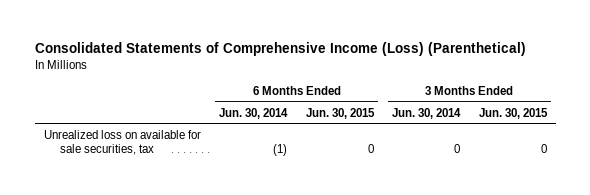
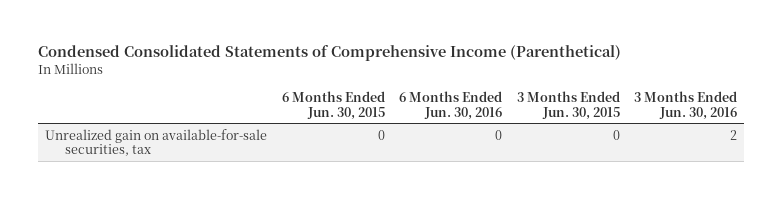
- Consolidated Statements of Comprehensive Income (Loss) (Parenthetical)
+ Condensed Consolidated Statements of Comprehensive Income (Parenthetical)
- | 6 Months Ended Jun. 30, 2014 | 6 Months Ended Jun. 30, 2015 | 3 Months Ended Jun. 30, 2014 | 3 Months Ended Jun. 30, 2015
+ | 6 Months Ended Jun. 30, 2015 | 6 Months Ended Jun. 30, 2016 | 3 Months Ended Jun. 30, 2015 | 3 Months Ended Jun. 30, 2016
- Unrealized loss on available for sale securities, tax | (1) | 0 | 0 | 0
+ Unrealized gain on available-for-sale securities, tax | 0 | 0 | 0 | 2

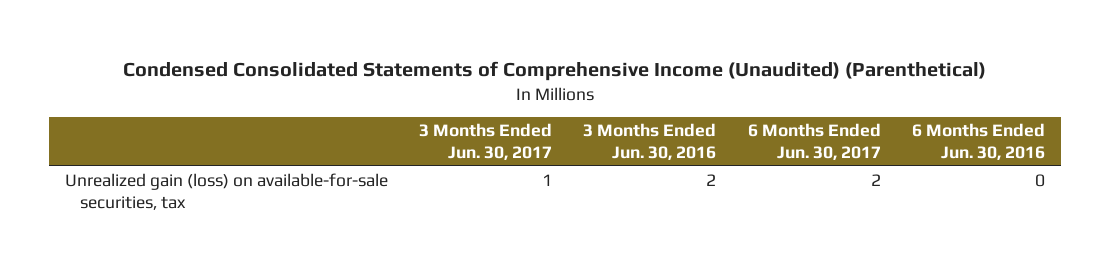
- Condensed Consolidated Statements of Comprehensive Income (Parenthetical)
+ Condensed Consolidated Statements of Comprehensive Income (Unaudited) (Parenthetical)
- | 6 Months Ended Jun. 30, 2015 | 6 Months Ended Jun. 30, 2016 | 3 Months Ended Jun. 30, 2015 | 3 Months Ended Jun. 30, 2016
+ | 3 Months Ended Jun. 30, 2017 | 3 Months Ended Jun. 30, 2016 | 6 Months Ended Jun. 30, 2017 | 6 Months Ended Jun. 30, 2016
- Unrealized gain on available-for-sale securities, tax | 0 | 0 | 0 | 2
+ Unrealized gain (loss) on available-for-sale securities, tax | 1 | 2 | 2 | 0

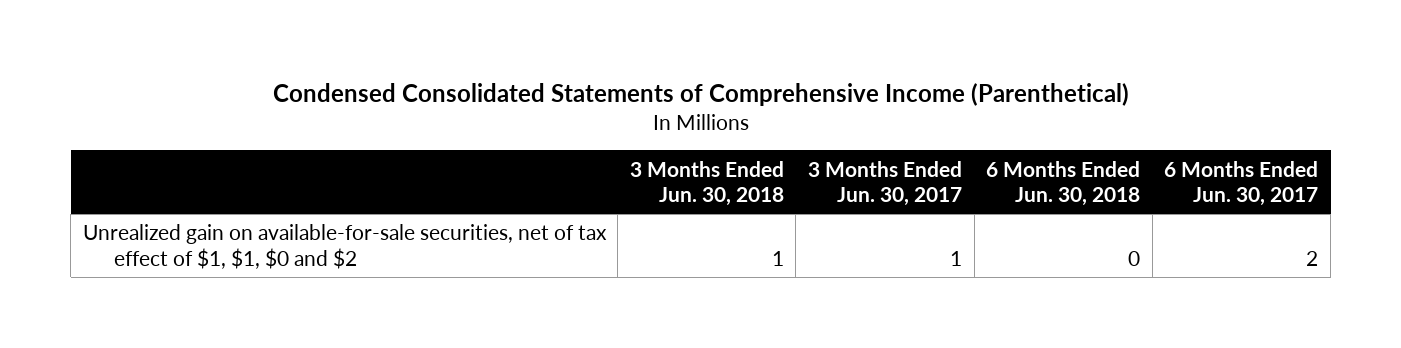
- Condensed Consolidated Statements of Comprehensive Income (Unaudited) (Parenthetical)
+ Condensed Consolidated Statements of Comprehensive Income (Parenthetical)
- | 3 Months Ended Jun. 30, 2017 | 3 Months Ended Jun. 30, 2016 | 6 Months Ended Jun. 30, 2017 | 6 Months Ended Jun. 30, 2016
+ | 3 Months Ended Jun. 30, 2018 | 3 Months Ended Jun. 30, 2017 | 6 Months Ended Jun. 30, 2018 | 6 Months Ended Jun. 30, 2017
- Unrealized gain (loss) on available-for-sale securities, tax | 1 | 2 | 2 | 0
+ Unrealized gain on available-for-sale securities, net of tax effect of $1, $1, $0 and $2 | 1 | 1 | 0 | 2

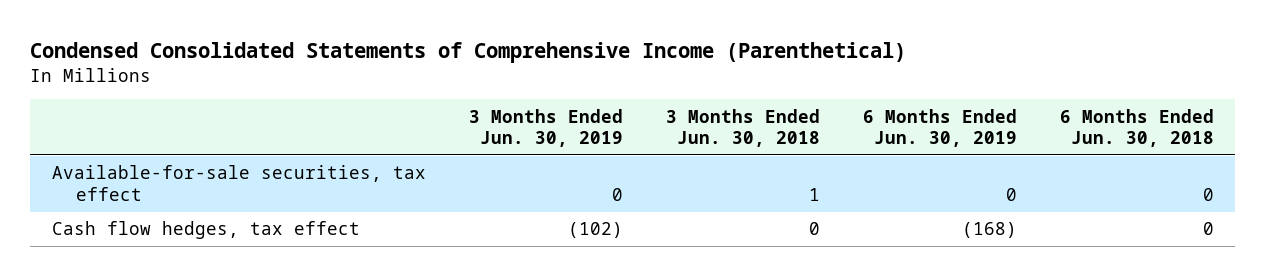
- | 3 Months Ended Jun. 30, 2018 | 3 Months Ended Jun. 30, 2017 | 6 Months Ended Jun. 30, 2018 | 6 Months Ended Jun. 30, 2017
+ | 3 Months Ended Jun. 30, 2019 | 3 Months Ended Jun. 30, 2018 | 6 Months Ended Jun. 30, 2019 | 6 Months Ended Jun. 30, 2018
- Unrealized gain on available-for-sale securities, net of tax effect of $1, $1, $0 and $2 | 1 | 1 | 0 | 2
+ Available-for-sale securities, tax effect | 0 | 1 | 0 | 0
+ Cash flow hedges, tax effect | (102) | 0 | (168) | 0

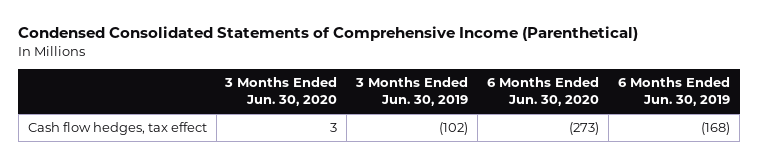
- | 3 Months Ended Jun. 30, 2019 | 3 Months Ended Jun. 30, 2018 | 6 Months Ended Jun. 30, 2019 | 6 Months Ended Jun. 30, 2018
+ | 3 Months Ended Jun. 30, 2020 | 3 Months Ended Jun. 30, 2019 | 6 Months Ended Jun. 30, 2020 | 6 Months Ended Jun. 30, 2019
- Available-for-sale securities, tax effect | 0 | 1 | 0 | 0

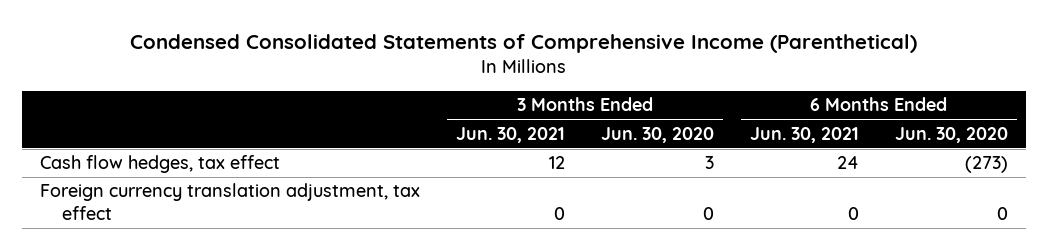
- | 3 Months Ended Jun. 30, 2020 | 3 Months Ended Jun. 30, 2019 | 6 Months Ended Jun. 30, 2020 | 6 Months Ended Jun. 30, 2019
+ | 3 Months Ended Jun. 30, 2021 | 3 Months Ended Jun. 30, 2020 | 6 Months Ended Jun. 30, 2021 | 6 Months Ended Jun. 30, 2020
+ Foreign currency translation adjustment, tax effect | 0 | 0 | 0 | 0

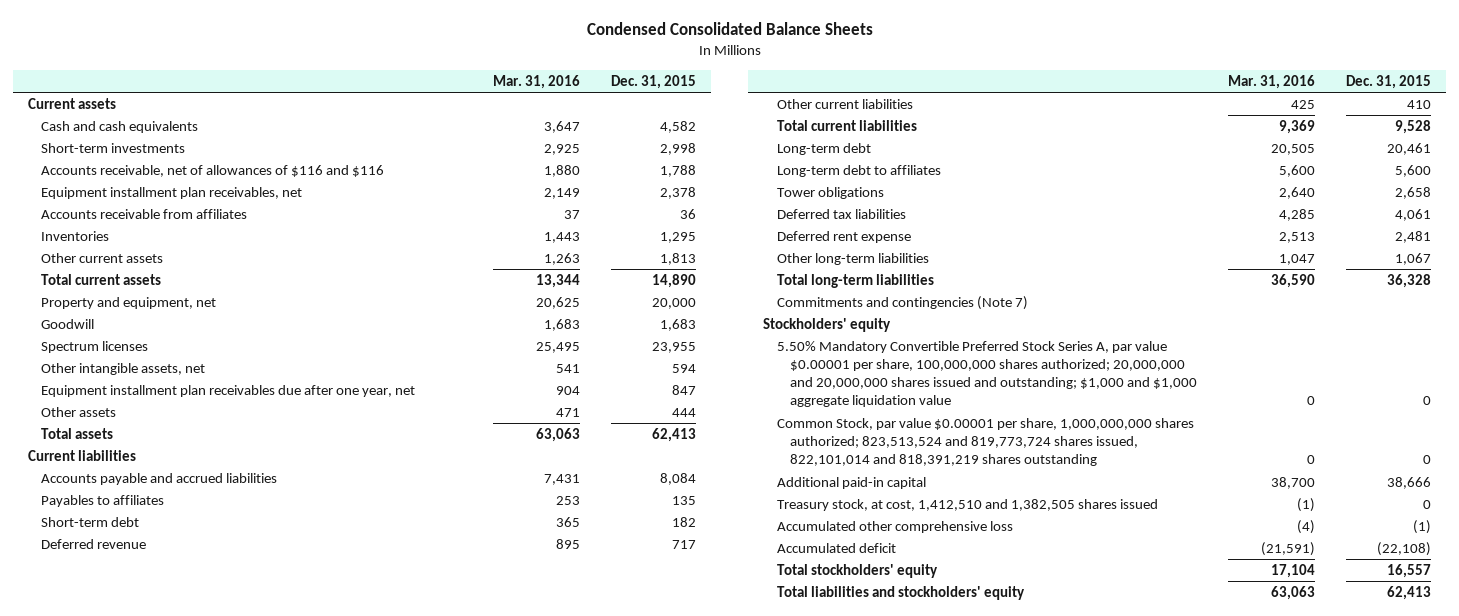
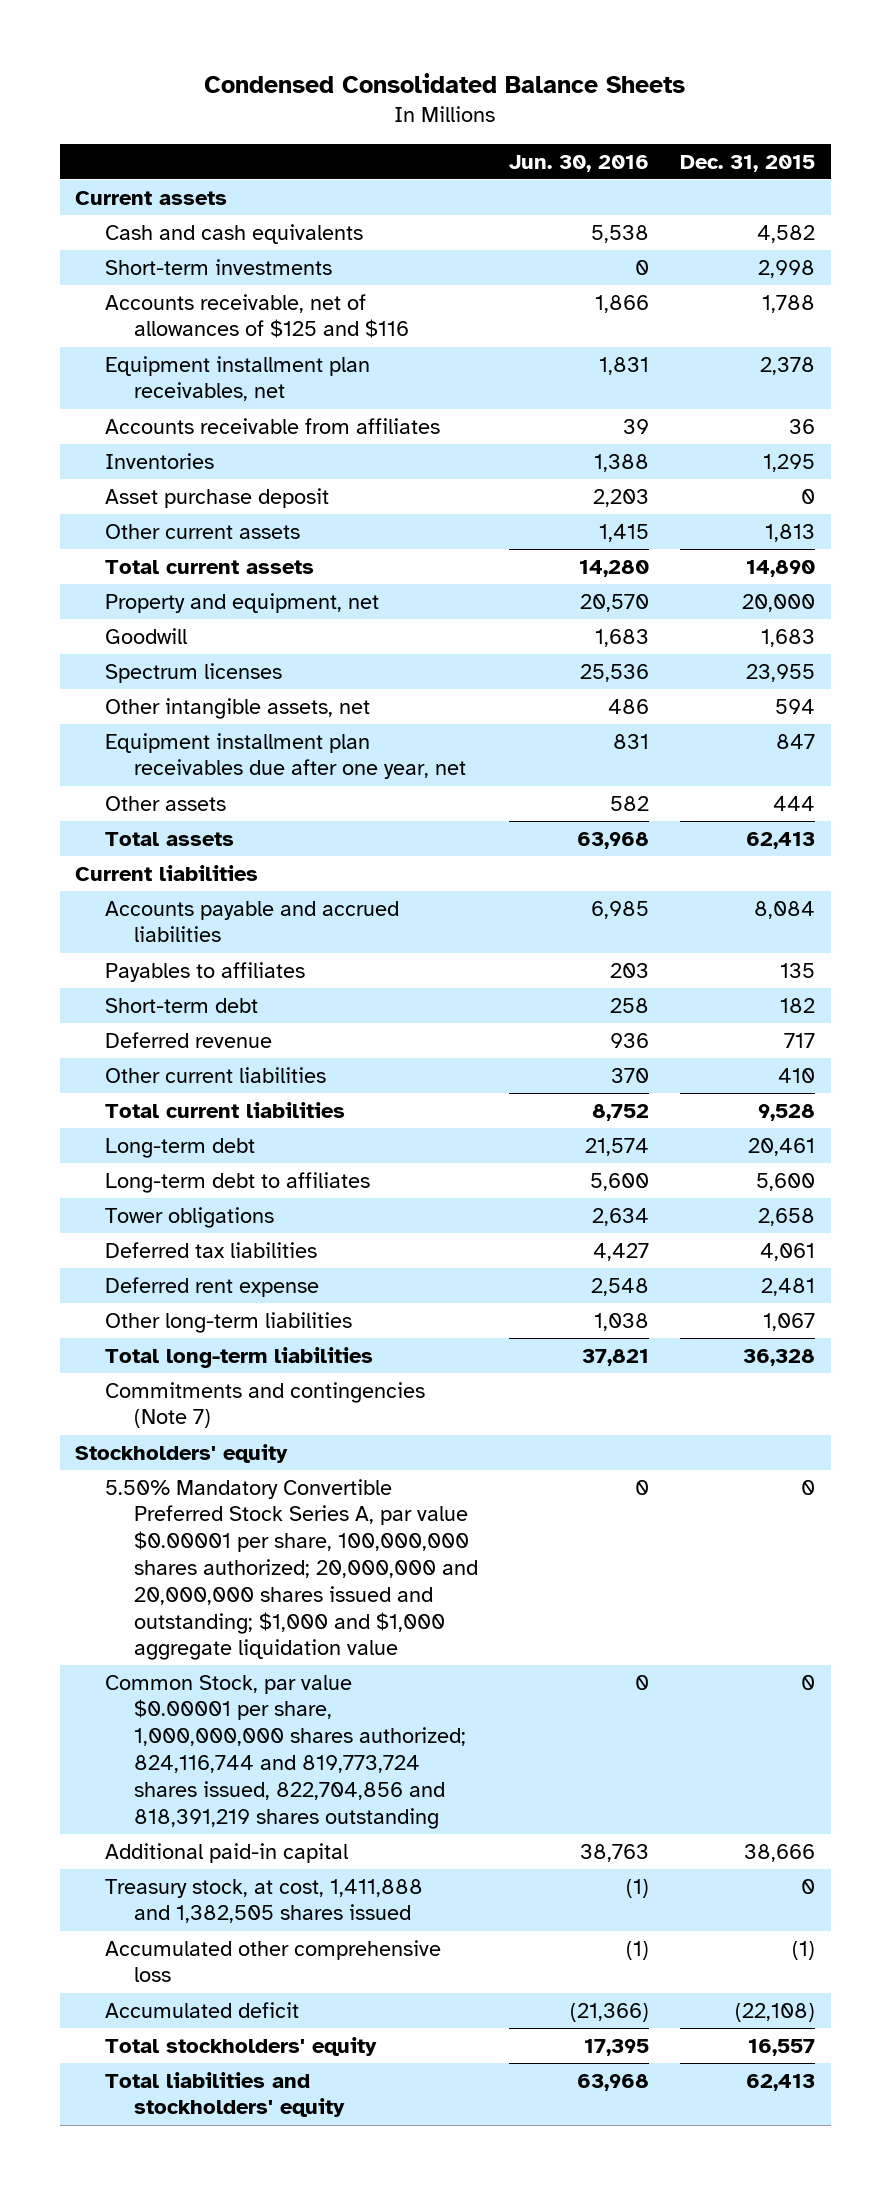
- | Mar. 31, 2016 | Dec. 31, 2015
+ | Jun. 30, 2016 | Dec. 31, 2015
- Accounts receivable, net of allowances of $116 and $116 | 1,880 | 1,788
+ Accounts receivable, net of allowances of $125 and $116 | 1,866 | 1,788
+ Asset purchase deposit | 2,203 | 0
- Common Stock, par value $0.00001 per share, 1,000,000,000 shares authorized; 823,513,524 and 819,773,724 shares issued, 822,101,014 and 818,391,219 shares outstanding | 0 | 0
+ Common Stock, par value $0.00001 per share, 1,000,000,000 shares authorized; 824,116,744 and 819,773,724 shares issued, 822,704,856 and 818,391,219 shares outstanding | 0 | 0
- Treasury stock, at cost, 1,412,510 and 1,382,505 shares issued | (1) | 0
+ Treasury stock, at cost, 1,411,888 and 1,382,505 shares issued | (1) | 0

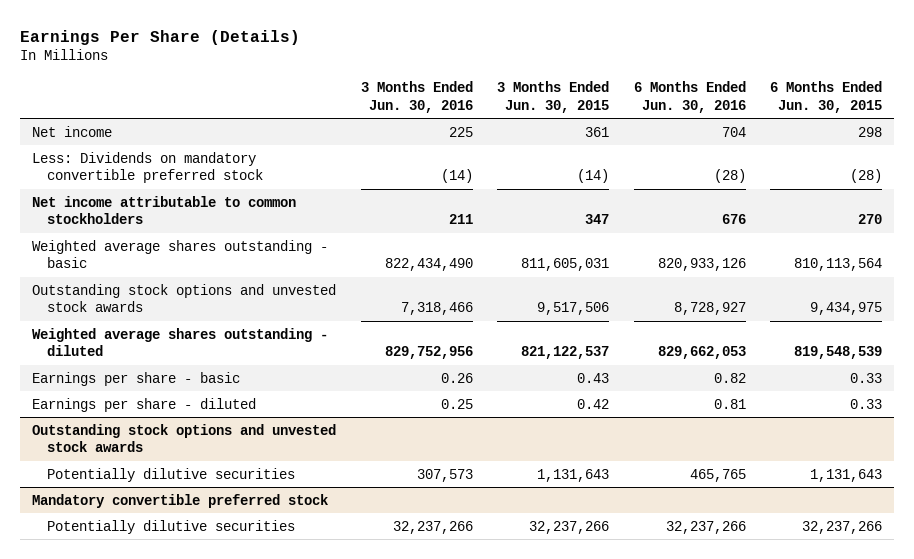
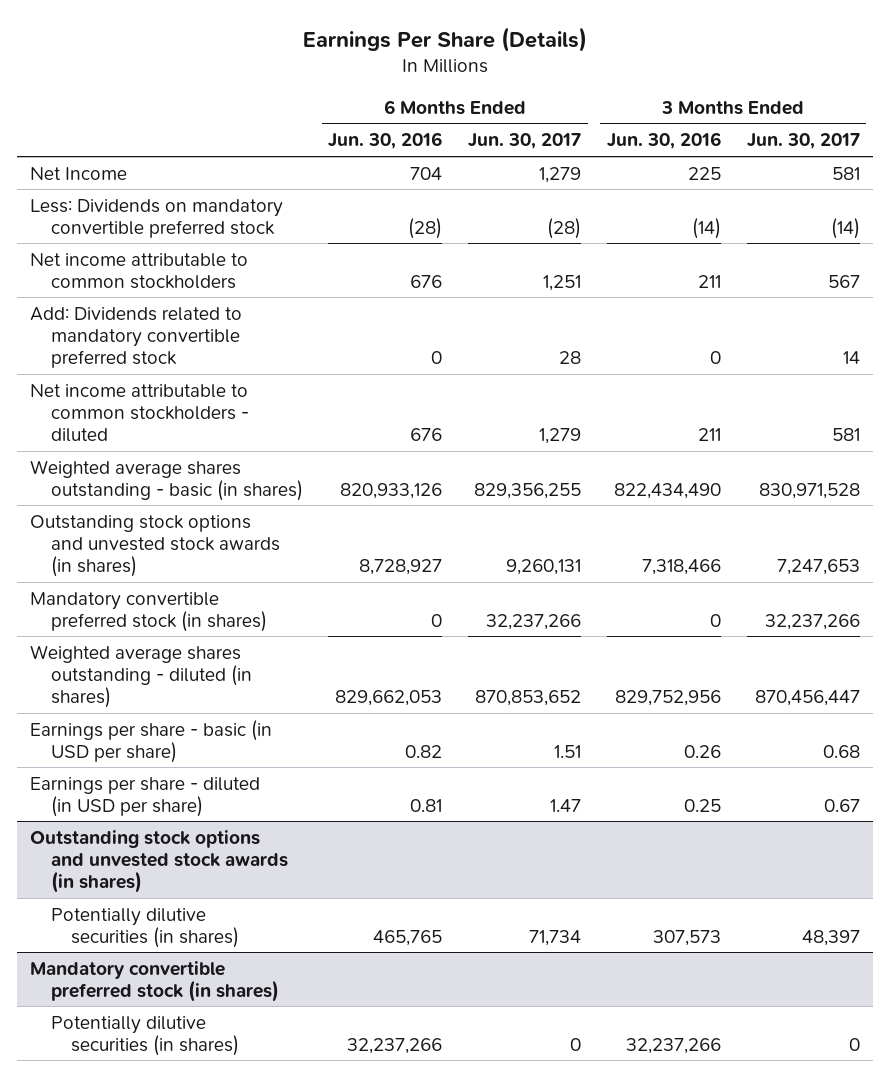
- | 3 Months Ended Jun. 30, 2016 | 3 Months Ended Jun. 30, 2015 | 6 Months Ended Jun. 30, 2016 | 6 Months Ended Jun. 30, 2015
+ | 6 Months Ended Jun. 30, 2016 | 6 Months Ended Jun. 30, 2017 | 3 Months Ended Jun. 30, 2016 | 3 Months Ended Jun. 30, 2017
- Net income | 225 | 361 | 704 | 298
+ Net Income | 704 | 1,279 | 225 | 581
- Weighted average shares outstanding - basic | 822,434,490 | 811,605,031 | 820,933,126 | 810,113,564
- Outstanding stock options and unvested stock awards | 7,318,466 | 9,517,506 | 8,728,927 | 9,434,975
- Weighted average shares outstanding - diluted | 829,752,956 | 821,122,537 | 829,662,053 | 819,548,539
- Earnings per share - basic | 0.26 | 0.43 | 0.82 | 0.33
- Earnings per share - diluted | 0.25 | 0.42 | 0.81 | 0.33
- Outstanding stock options and unvested stock awards
- Potentially dilutive securities | 307,573 | 1,131,643 | 465,765 | 1,131,643
- Mandatory convertible preferred stock
- Potentially dilutive securities | 32,237,266 | 32,237,266 | 32,237,266 | 32,237,266
+ Add: Dividends related to mandatory convertible preferred stock | 0 | 28 | 0 | 14
+ Net income attributable to common stockholders - diluted | 676 | 1,279 | 211 | 581
+ Weighted average shares outstanding - basic (in shares) | 820,933,126 | 829,356,255 | 822,434,490 | 830,971,528
+ Outstanding stock options and unvested stock awards (in shares) | 8,728,927 | 9,260,131 | 7,318,466 | 7,247,653
+ Mandatory convertible preferred stock (in shares) | 0 | 32,237,266 | 0 | 32,237,266
+ Weighted average shares outstanding - diluted (in shares) | 829,662,053 | 870,853,652 | 829,752,956 | 870,456,447
+ Earnings per share - basic (in USD per share) | 0.82 | 1.51 | 0.26 | 0.68
+ Earnings per share - diluted (in USD per share) | 0.81 | 1.47 | 0.25 | 0.67
+ Outstanding stock options and unvested stock awards (in shares)
+ Potentially dilutive securities (in shares) | 465,765 | 71,734 | 307,573 | 48,397
+ Mandatory convertible preferred stock (in shares)
+ Potentially dilutive securities (in shares) | 32,237,266 | 0 | 32,237,266 | 0

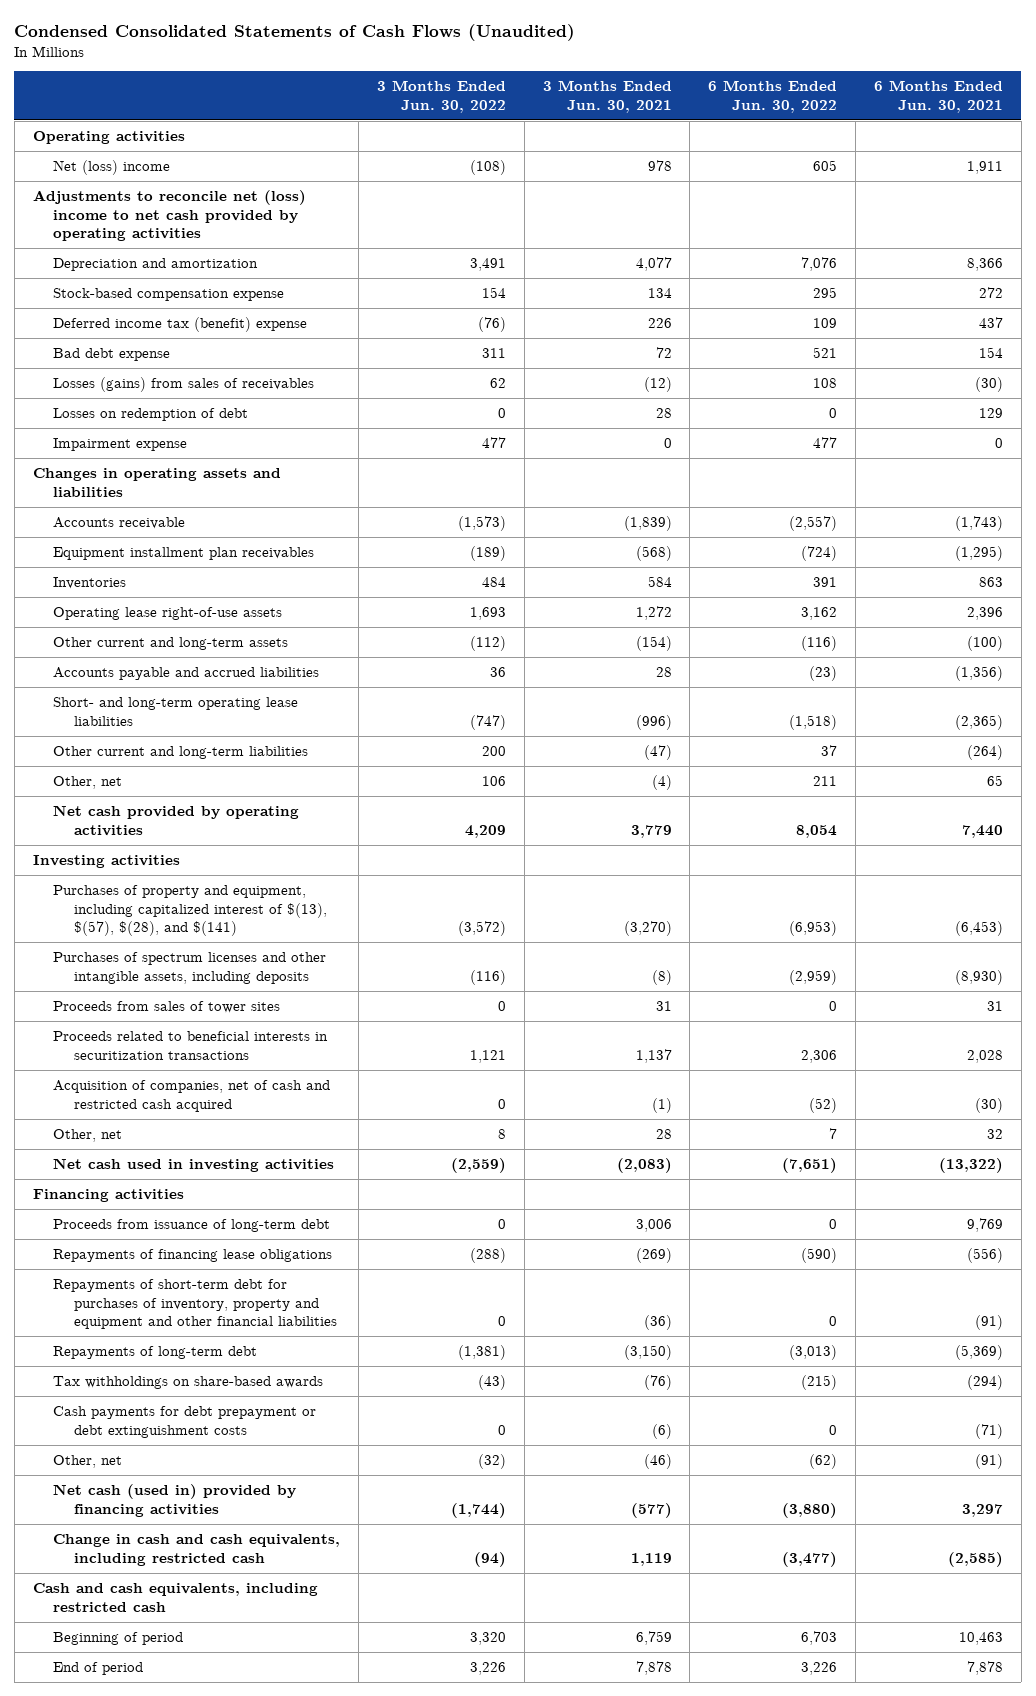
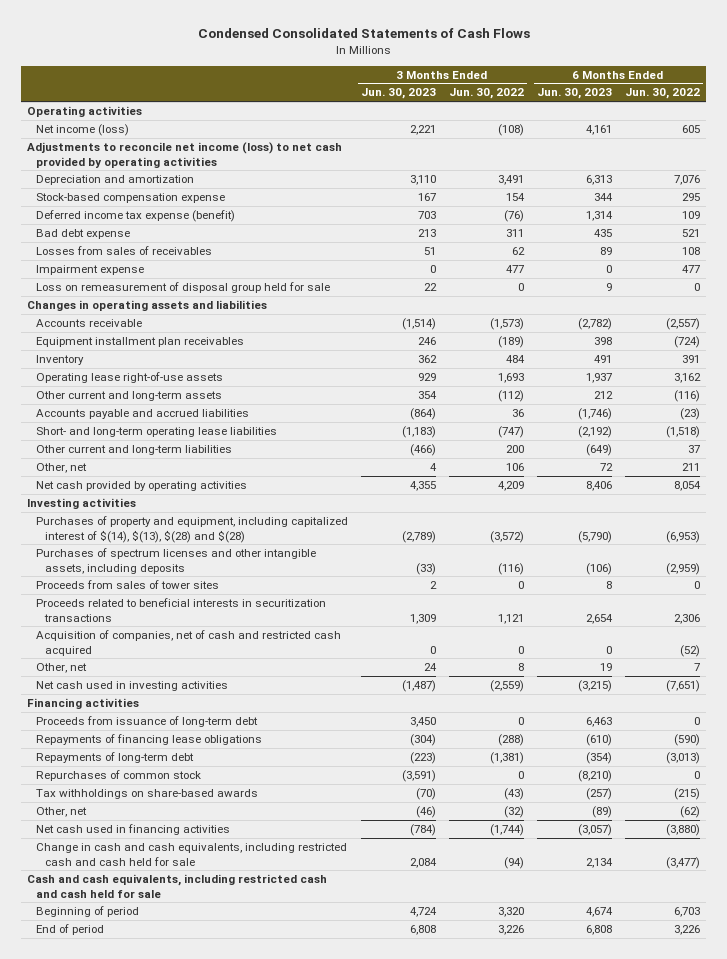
- Condensed Consolidated Statements of Cash Flows (Unaudited)
+ Condensed Consolidated Statements of Cash Flows
- | 3 Months Ended Jun. 30, 2022 | 3 Months Ended Jun. 30, 2021 | 6 Months Ended Jun. 30, 2022 | 6 Months Ended Jun. 30, 2021
+ | 3 Months Ended Jun. 30, 2023 | 3 Months Ended Jun. 30, 2022 | 6 Months Ended Jun. 30, 2023 | 6 Months Ended Jun. 30, 2022
- Net (loss) income | (108) | 978 | 605 | 1,911
- Adjustments to reconcile net (loss) income to net cash provided by operating activities
+ Net income (loss) | 2,221 | (108) | 4,161 | 605
+ Adjustments to reconcile net income (loss) to net cash provided by operating activities
- Deferred income tax (benefit) expense | (76) | 226 | 109 | 437
+ Deferred income tax expense (benefit) | 703 | (76) | 1,314 | 109
- Losses (gains) from sales of receivables | 62 | (12) | 108 | (30)
- Losses on redemption of debt | 0 | 28 | 0 | 129
+ Losses from sales of receivables | 51 | 62 | 89 | 108
+ Loss on remeasurement of disposal group held for sale | 22 | 0 | 9 | 0
- Inventories | 484 | 584 | 391 | 863
+ Inventory | 362 | 484 | 491 | 391
- Purchases of property and equipment, including capitalized interest of $(13), $(57), $(28), and $(141) | (3,572) | (3,270) | (6,953) | (6,453)
+ Purchases of property and equipment, including capitalized interest of $(14), $(13), $(28) and $(28) | (2,789) | (3,572) | (5,790) | (6,953)
- Repayments of short-term debt for purchases of inventory, property and equipment and other financial liabilities | 0 | (36) | 0 | (91)
+ Repurchases of common stock | (3,591) | 0 | (8,210) | 0
- Cash payments for debt prepayment or debt extinguishment costs | 0 | (6) | 0 | (71)
- Net cash (used in) provided by financing activities | (1,744) | (577) | (3,880) | 3,297
- Change in cash and cash equivalents, including restricted cash | (94) | 1,119 | (3,477) | (2,585)
- Cash and cash equivalents, including restricted cash
+ Net cash used in financing activities | (784) | (1,744) | (3,057) | (3,880)
+ Change in cash and cash equivalents, including restricted cash and cash held for sale | 2,084 | (94) | 2,134 | (3,477)
+ Cash and cash equivalents, including restricted cash and cash held for sale

